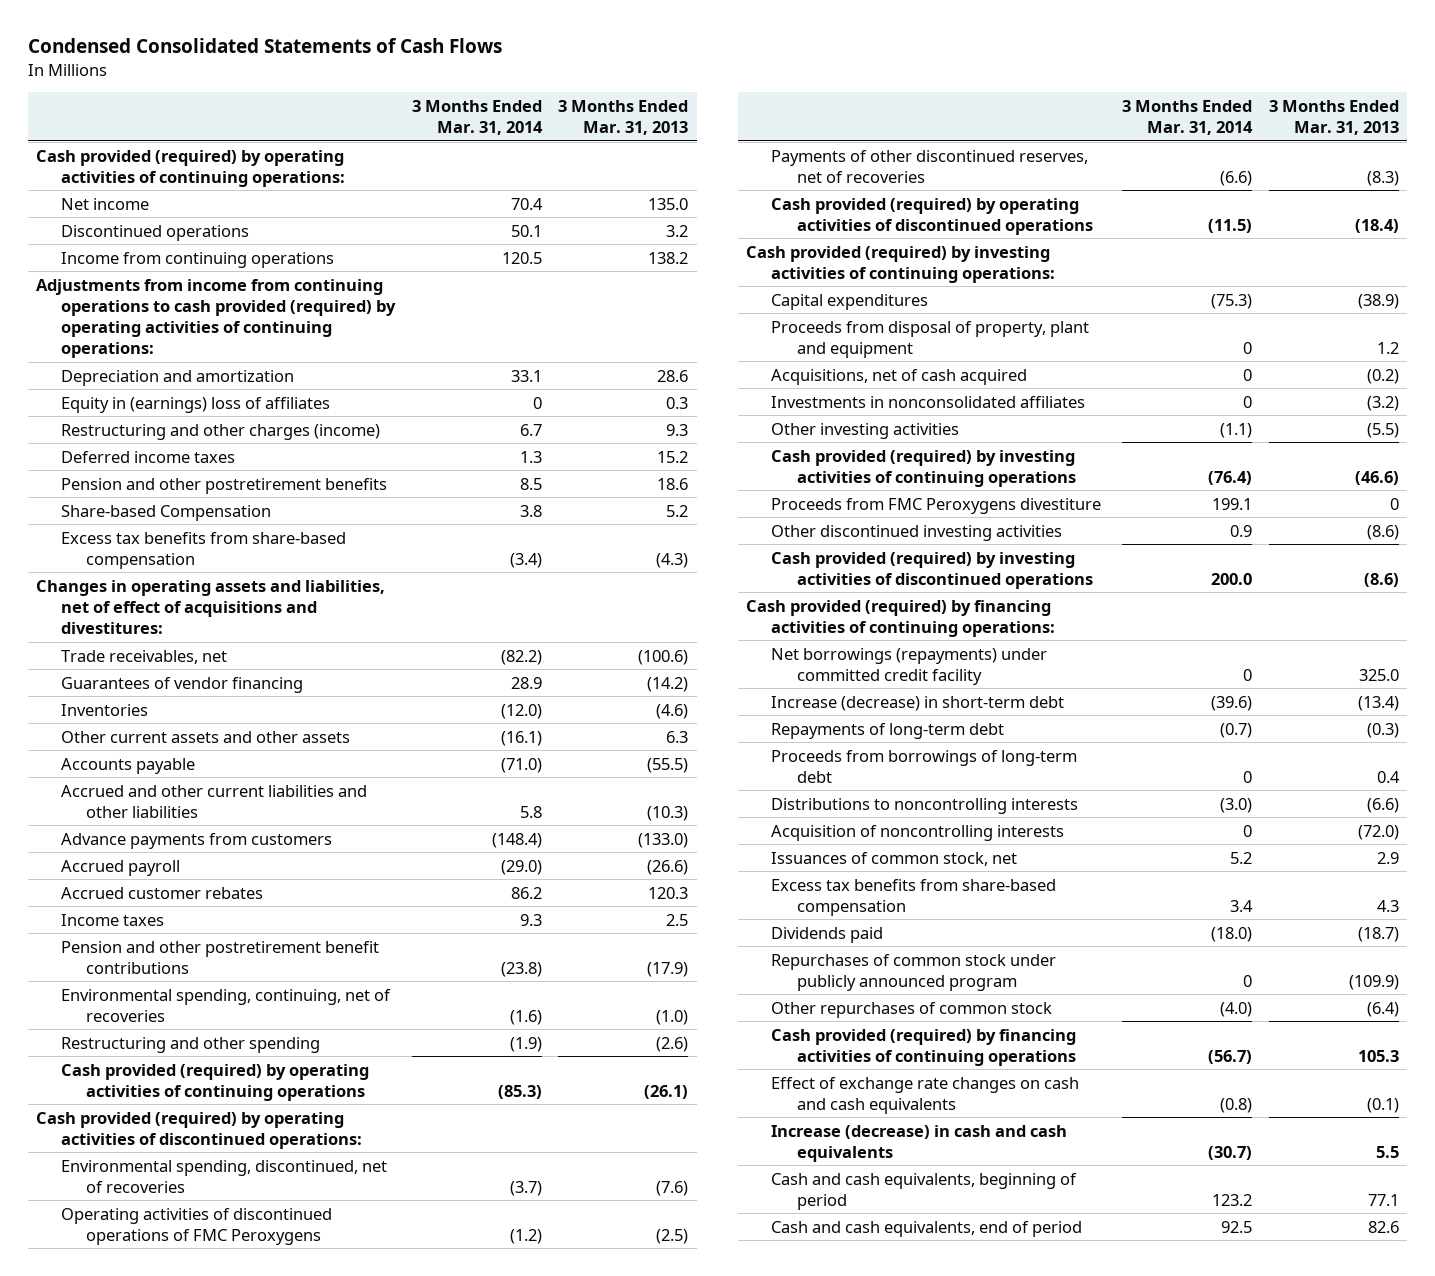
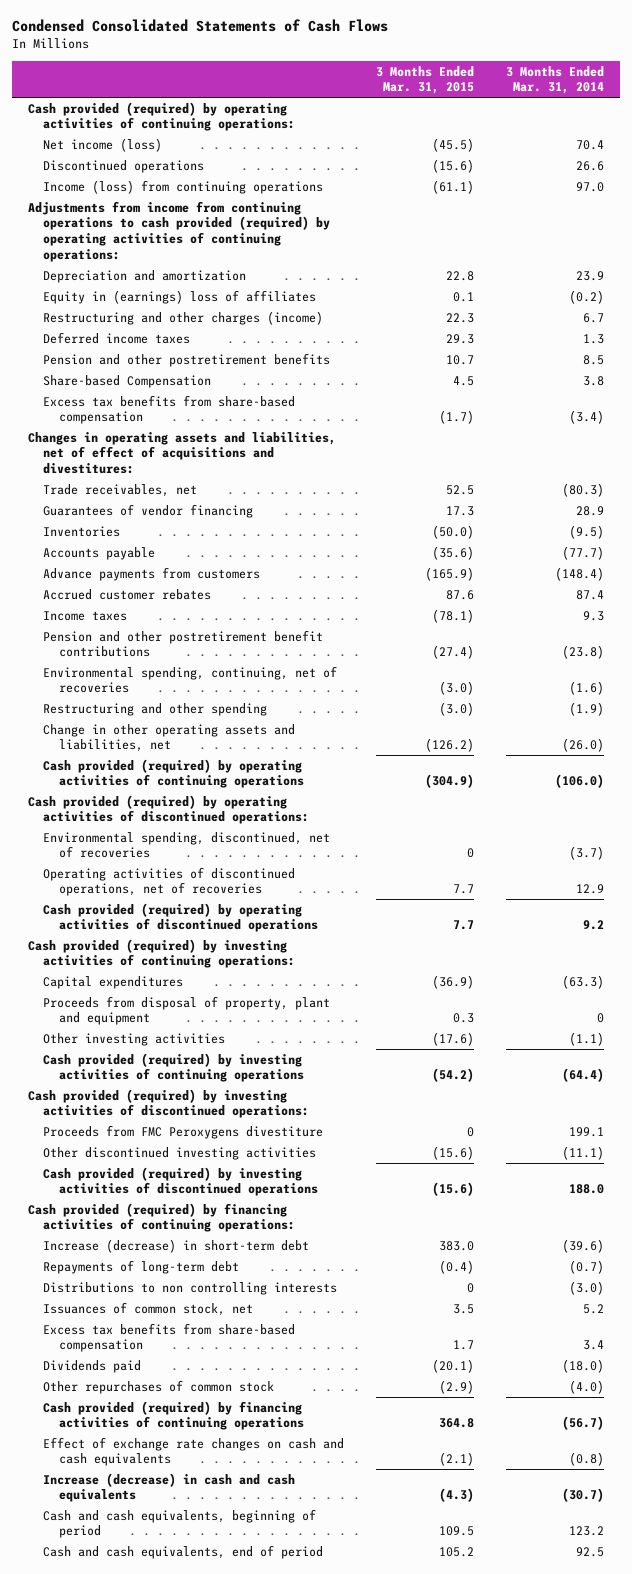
- | 3 Months Ended Mar. 31, 2014 | 3 Months Ended Mar. 31, 2013
+ | 3 Months Ended Mar. 31, 2015 | 3 Months Ended Mar. 31, 2014
- Net income | 70.4 | 135.0
- Discontinued operations | 50.1 | 3.2
- Income from continuing operations | 120.5 | 138.2
+ Net income (loss) | (45.5) | 70.4
+ Discontinued operations | (15.6) | 26.6
+ Income (loss) from continuing operations | (61.1) | 97.0
- Depreciation and amortization | 33.1 | 28.6
- Equity in (earnings) loss of affiliates | 0 | 0.3
+ Depreciation and amortization | 22.8 | 23.9
+ Equity in (earnings) loss of affiliates | 0.1 | (0.2)
- Trade receivables, net | (82.2) | (100.6)
+ Trade receivables, net | 52.5 | (80.3)
- Inventories | (12.0) | (4.6)
- Other current assets and other assets | (16.1) | 6.3
- Accounts payable | (71.0) | (55.5)
- Accrued and other current liabilities and other liabilities | 5.8 | (10.3)
+ Inventories | (50.0) | (9.5)
+ Accounts payable | (35.6) | (77.7)
- Accrued payroll | (29.0) | (26.6)
- Accrued customer rebates | 86.2 | 120.3
+ Accrued customer rebates | 87.6 | 87.4
- Cash provided (required) by operating activities of continuing operations | (85.3) | (26.1)
+ Change in other operating assets and liabilities, net | (126.2) | (26.0)
+ Cash provided (required) by operating activities of continuing operations | (304.9) | (106.0)
- Operating activities of discontinued operations of FMC Peroxygens | (1.2) | (2.5)
- Payments of other discontinued reserves, net of recoveries | (6.6) | (8.3)
- Cash provided (required) by operating activities of discontinued operations | (11.5) | (18.4)
+ Operating activities of discontinued operations, net of recoveries | 7.7 | 12.9
+ Cash provided (required) by operating activities of discontinued operations | 7.7 | 9.2
- Capital expenditures | (75.3) | (38.9)
+ Capital expenditures | (36.9) | (63.3)
- Acquisitions, net of cash acquired | 0 | (0.2)
- Investments in nonconsolidated affiliates | 0 | (3.2)
- Cash provided (required) by investing activities of continuing operations | (76.4) | (46.6)
+ Cash provided (required) by investing activities of continuing operations | (54.2) | (64.4)
+ Cash provided (required) by investing activities of discontinued operations:
- Other discontinued investing activities | 0.9 | (8.6)
- Cash provided (required) by investing activities of discontinued operations | 200.0 | (8.6)
+ Other discontinued investing activities | (15.6) | (11.1)
+ Cash provided (required) by investing activities of discontinued operations | (15.6) | 188.0
- Net borrowings (repayments) under committed credit facility | 0 | 325.0
- Proceeds from borrowings of long-term debt | 0 | 0.4
- Distributions to noncontrolling interests | (3.0) | (6.6)
- Acquisition of noncontrolling interests | 0 | (72.0)
+ Distributions to non controlling interests | 0 | (3.0)
- Repurchases of common stock under publicly announced program | 0 | (109.9)

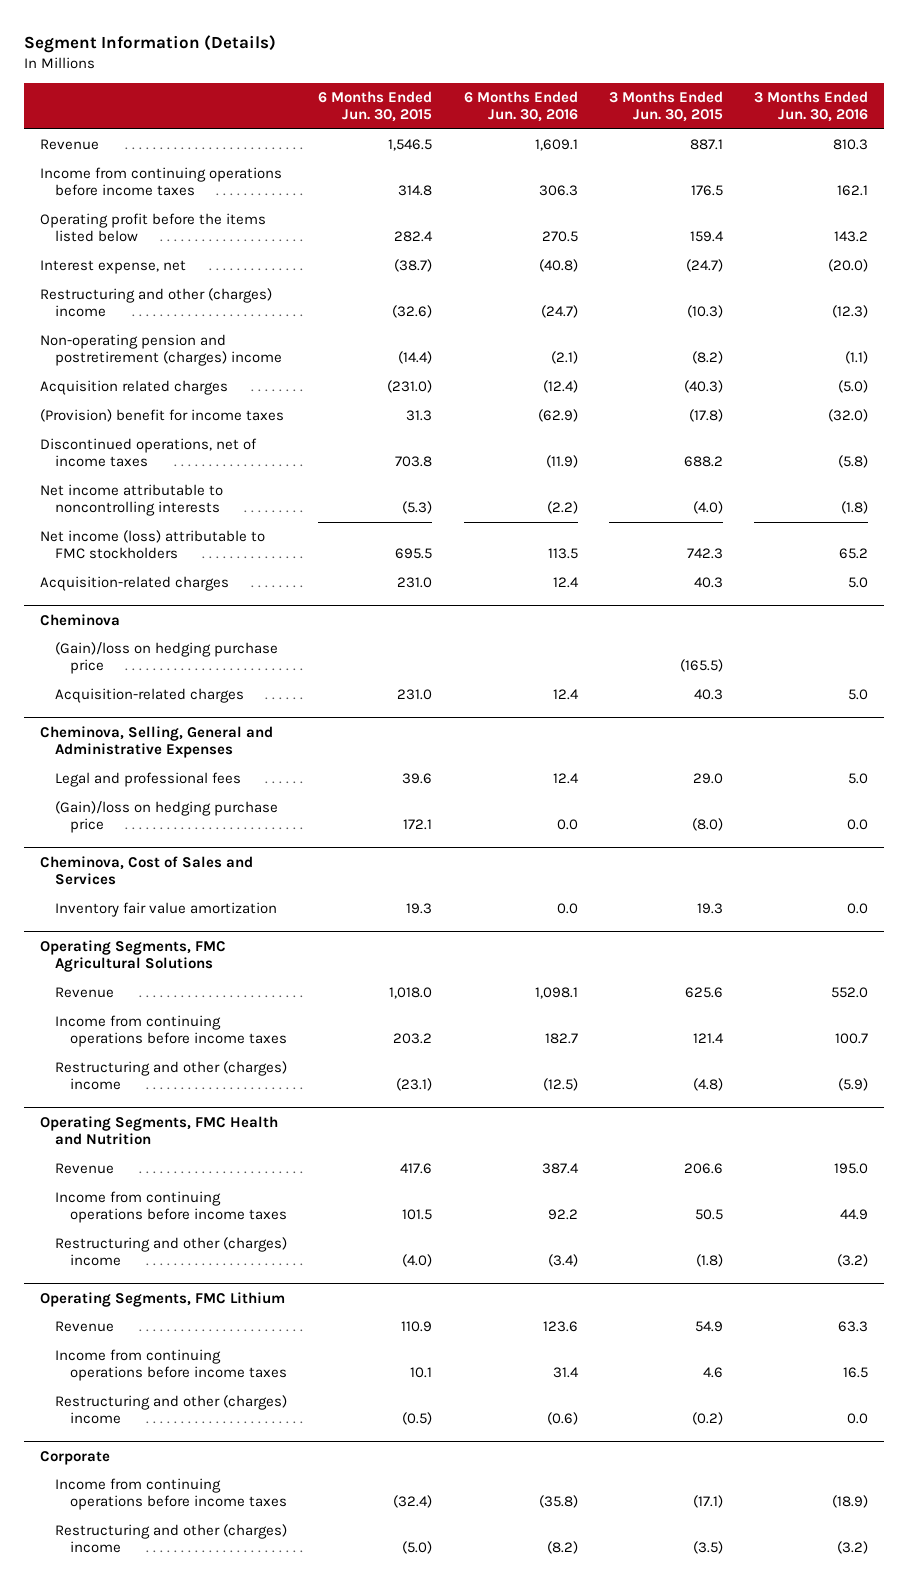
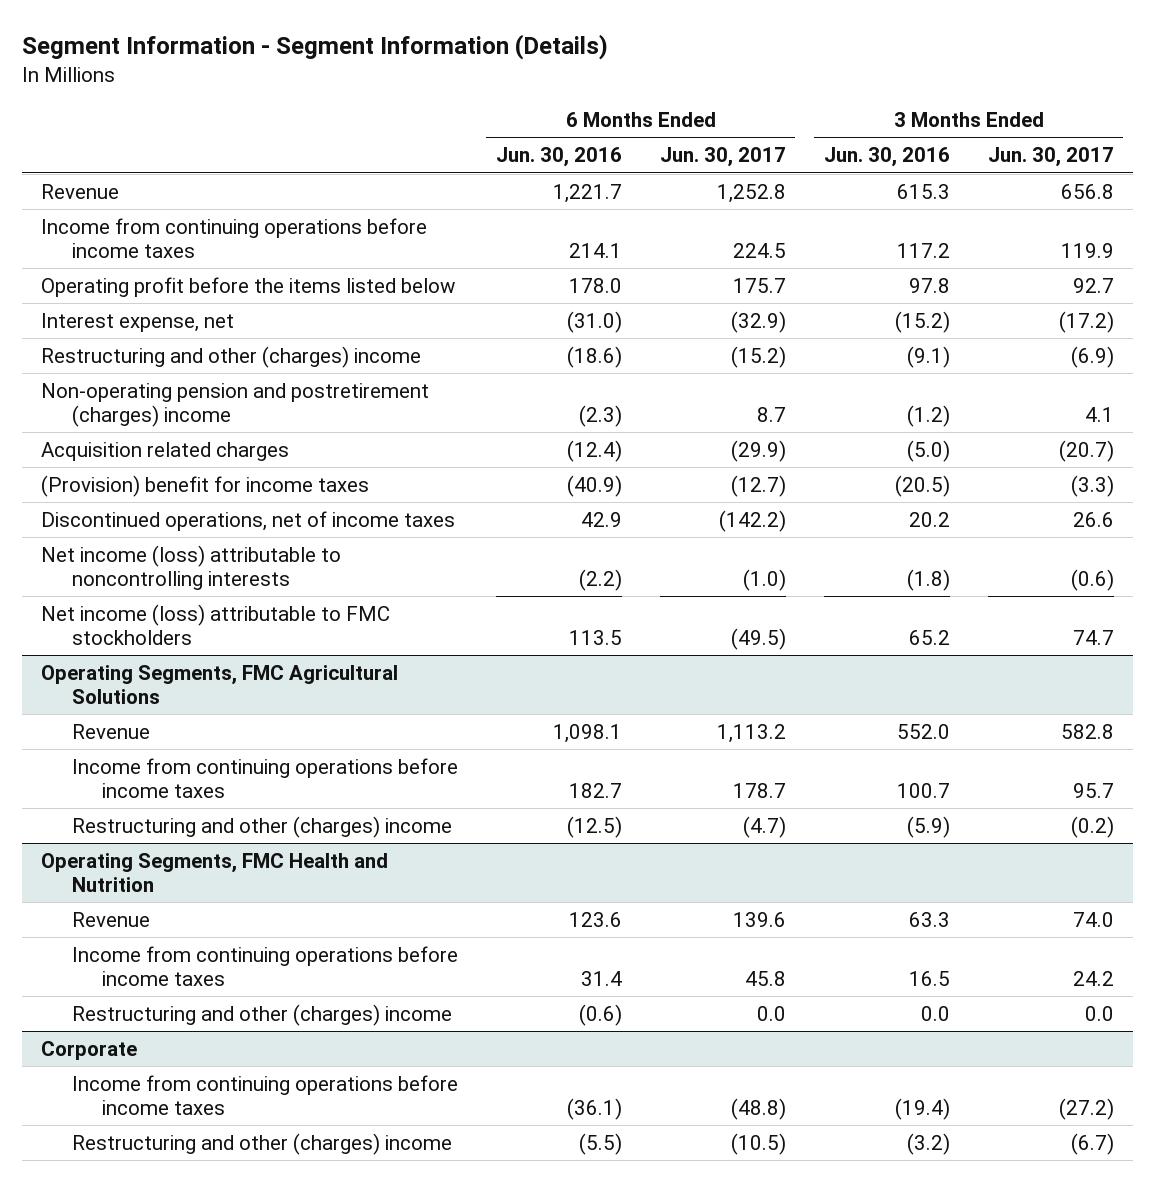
- Segment Information (Details)
+ Segment Information - Segment Information (Details)
- | 6 Months Ended Jun. 30, 2015 | 6 Months Ended Jun. 30, 2016 | 3 Months Ended Jun. 30, 2015 | 3 Months Ended Jun. 30, 2016
+ | 6 Months Ended Jun. 30, 2016 | 6 Months Ended Jun. 30, 2017 | 3 Months Ended Jun. 30, 2016 | 3 Months Ended Jun. 30, 2017
- Revenue | 1,546.5 | 1,609.1 | 887.1 | 810.3
- Income from continuing operations before income taxes | 314.8 | 306.3 | 176.5 | 162.1
- Operating profit before the items listed below | 282.4 | 270.5 | 159.4 | 143.2
- Interest expense, net | (38.7) | (40.8) | (24.7) | (20.0)
- Restructuring and other (charges) income | (32.6) | (24.7) | (10.3) | (12.3)
- Non-operating pension and postretirement (charges) income | (14.4) | (2.1) | (8.2) | (1.1)
+ Revenue | 1,221.7 | 1,252.8 | 615.3 | 656.8
+ Income from continuing operations before income taxes | 214.1 | 224.5 | 117.2 | 119.9
+ Operating profit before the items listed below | 178.0 | 175.7 | 97.8 | 92.7
+ Interest expense, net | (31.0) | (32.9) | (15.2) | (17.2)
+ Restructuring and other (charges) income | (18.6) | (15.2) | (9.1) | (6.9)
+ Non-operating pension and postretirement (charges) income | (2.3) | 8.7 | (1.2) | 4.1
- (Provision) benefit for income taxes | 31.3 | (62.9) | (17.8) | (32.0)
- Discontinued operations, net of income taxes | 703.8 | (11.9) | 688.2 | (5.8)
- Net income attributable to noncontrolling interests | (5.3) | (2.2) | (4.0) | (1.8)
+ (Provision) benefit for income taxes | (40.9) | (12.7) | (20.5) | (3.3)
+ Discontinued operations, net of income taxes | 42.9 | (142.2) | 20.2 | 26.6
+ Net income (loss) attributable to noncontrolling interests | (2.2) | (1.0) | (1.8) | (0.6)
- Acquisition-related charges | 231.0 | 12.4 | 40.3 | 5.0
- Cheminova
- (Gain)/loss on hedging purchase price | | | (165.5) |
- Acquisition-related charges | 231.0 | 12.4 | 40.3 | 5.0
- Cheminova, Selling, General and Administrative Expenses
- Legal and professional fees | 39.6 | 12.4 | 29.0 | 5.0
- (Gain)/loss on hedging purchase price | 172.1 | 0.0 | (8.0) | 0.0
- Cheminova, Cost of Sales and Services
- Inventory fair value amortization | 19.3 | 0.0 | 19.3 | 0.0
@ Operating Segments, FMC Health and Nutrition
- Revenue | 417.6 | 387.4 | 206.6 | 195.0
- Income from continuing operations before income taxes | 101.5 | 92.2 | 50.5 | 44.9
- Restructuring and other (charges) income | (4.0) | (3.4) | (1.8) | (3.2)
- Operating Segments, FMC Lithium
@ Corporate
- Income from continuing operations before income taxes | (32.4) | (35.8) | (17.1) | (18.9)
- Restructuring and other (charges) income | (5.0) | (8.2) | (3.5) | (3.2)
+ Income from continuing operations before income taxes | (36.1) | (48.8) | (19.4) | (27.2)
+ Restructuring and other (charges) income | (5.5) | (10.5) | (3.2) | (6.7)

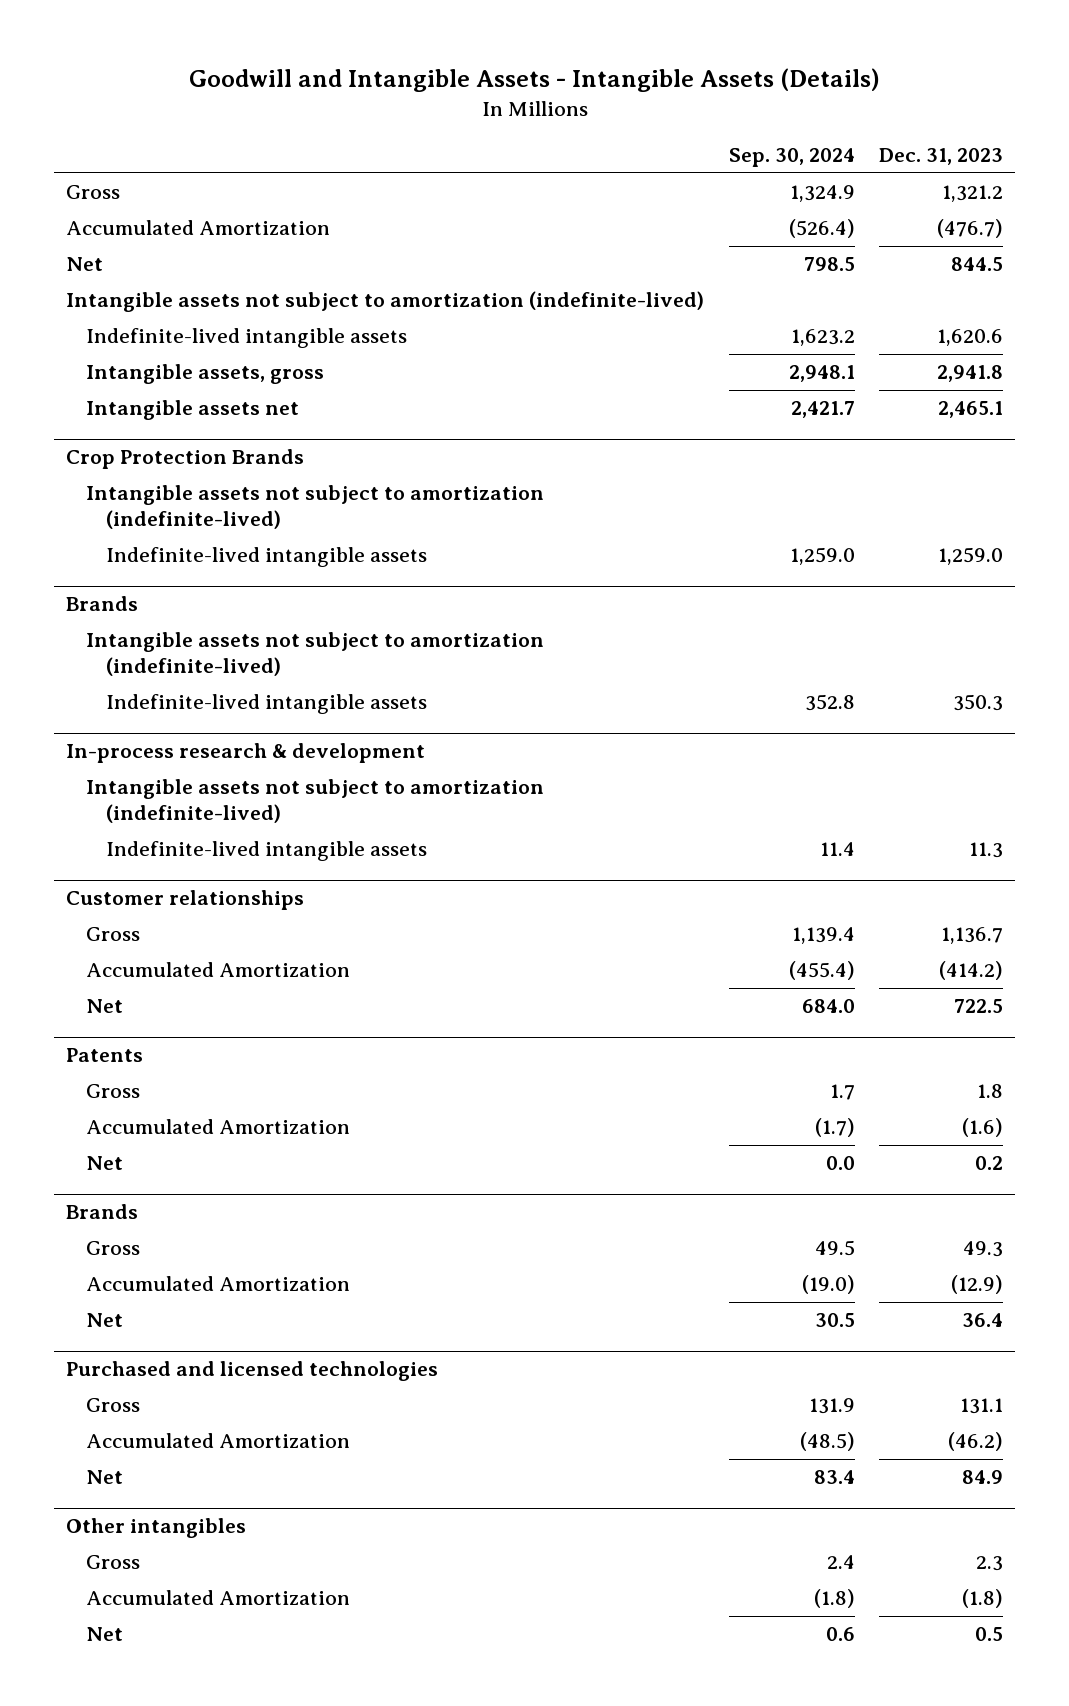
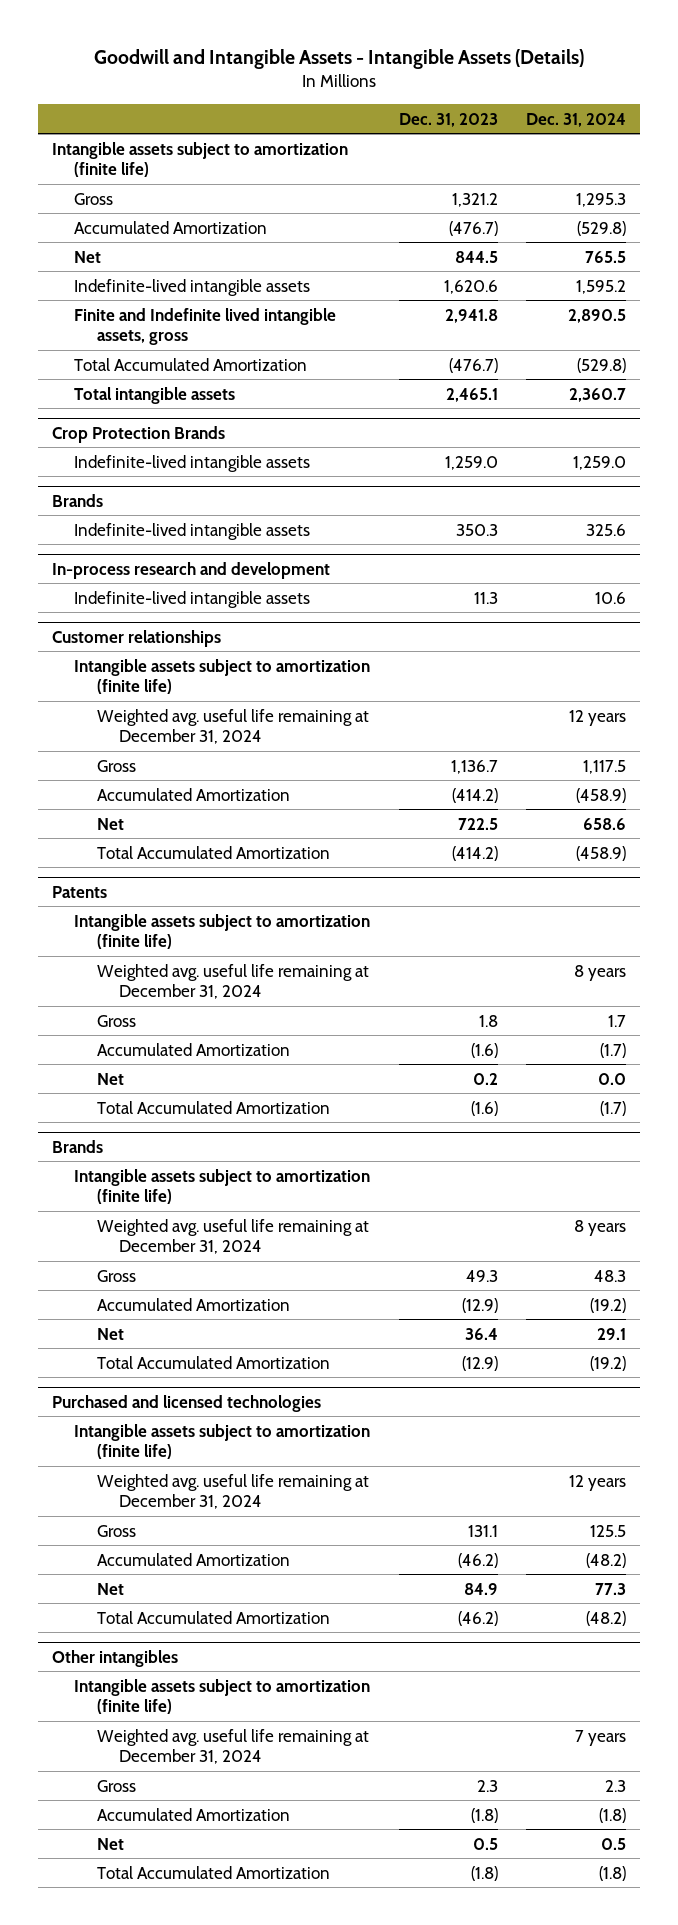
- | Sep. 30, 2024 | Dec. 31, 2023
+ | Dec. 31, 2023 | Dec. 31, 2024
+ Intangible assets subject to amortization (finite life)
- Intangible assets not subject to amortization (indefinite-lived)
- Intangible assets, gross | 2,948.1 | 2,941.8
- Intangible assets net | 2,421.7 | 2,465.1
+ Finite and Indefinite lived intangible assets, gross | 2,941.8 | 2,890.5
+ Total Accumulated Amortization | (476.7) | (529.8)
+ Total intangible assets | 2,465.1 | 2,360.7
@ Crop Protection Brands
- Intangible assets not subject to amortization (indefinite-lived)
@ Brands
- Intangible assets not subject to amortization (indefinite-lived)
- In-process research & development
- Intangible assets not subject to amortization (indefinite-lived)
+ In-process research and development
@ Customer relationships
+ Intangible assets subject to amortization (finite life)
+ Weighted avg. useful life remaining at December 31, 2024 | | 12 years
+ Total Accumulated Amortization | (414.2) | (458.9)
@ Patents
+ Intangible assets subject to amortization (finite life)
+ Weighted avg. useful life remaining at December 31, 2024 | | 8 years
+ Total Accumulated Amortization | (1.6) | (1.7)
@ Brands
+ Intangible assets subject to amortization (finite life)
+ Weighted avg. useful life remaining at December 31, 2024 | | 8 years
+ Total Accumulated Amortization | (12.9) | (19.2)
@ Purchased and licensed technologies
+ Intangible assets subject to amortization (finite life)
+ Weighted avg. useful life remaining at December 31, 2024 | | 12 years
+ Total Accumulated Amortization | (46.2) | (48.2)
@ Other intangibles
+ Intangible assets subject to amortization (finite life)
+ Weighted avg. useful life remaining at December 31, 2024 | | 7 years
+ Total Accumulated Amortization | (1.8) | (1.8)

